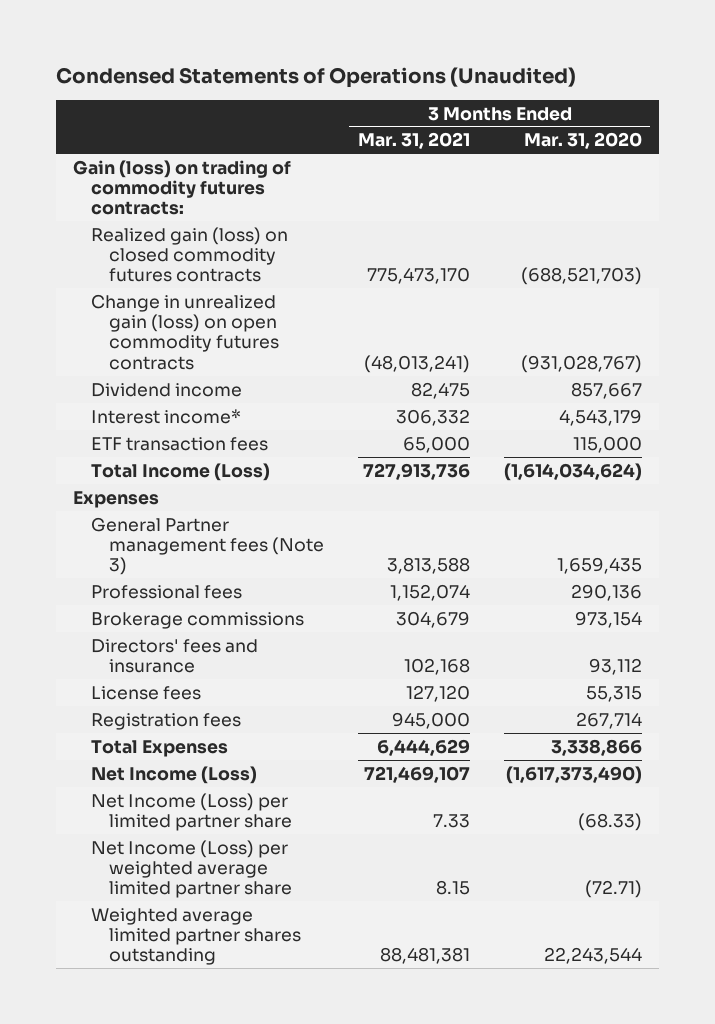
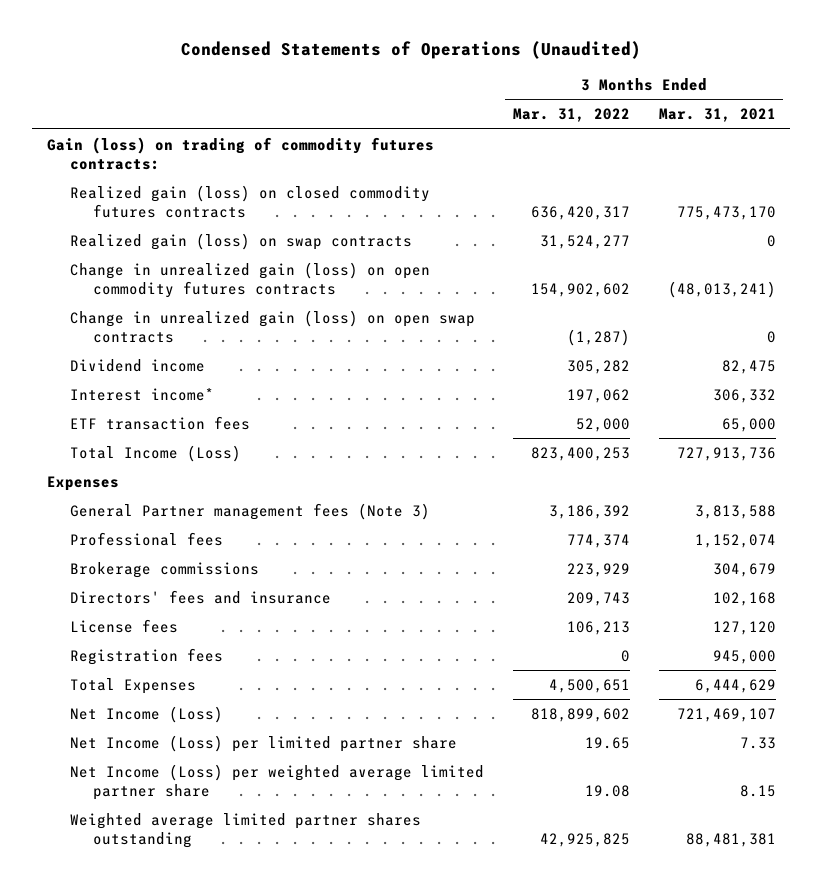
- | 3 Months Ended Mar. 31, 2021 | 3 Months Ended Mar. 31, 2020
+ | 3 Months Ended Mar. 31, 2022 | 3 Months Ended Mar. 31, 2021
+ Realized gain (loss) on swap contracts | 31,524,277 | 0
+ Change in unrealized gain (loss) on open swap contracts | (1,287) | 0

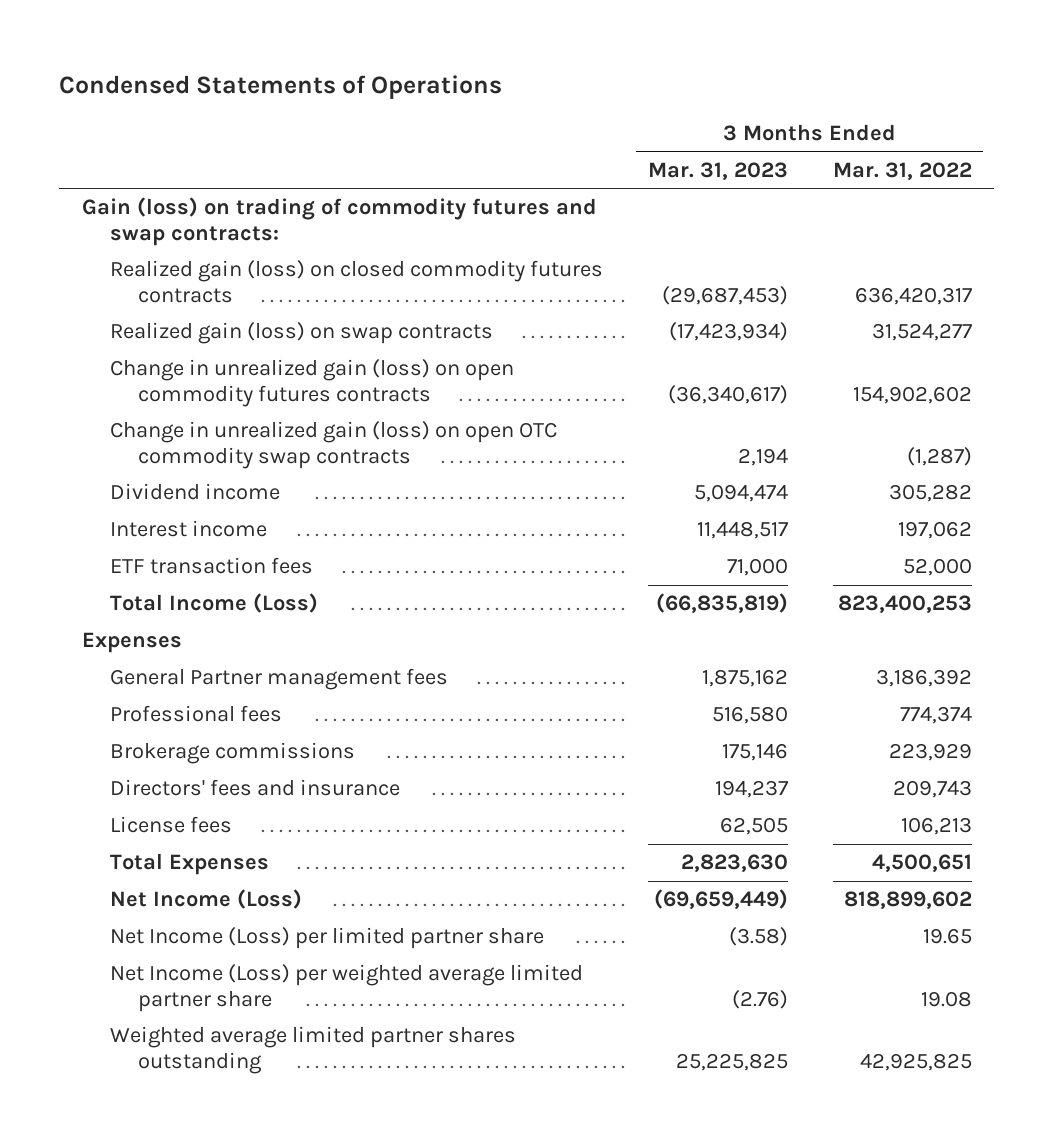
- Condensed Statements of Operations (Unaudited)
+ Condensed Statements of Operations
- | 3 Months Ended Mar. 31, 2022 | 3 Months Ended Mar. 31, 2021
+ | 3 Months Ended Mar. 31, 2023 | 3 Months Ended Mar. 31, 2022
- Gain (loss) on trading of commodity futures contracts:
+ Gain (loss) on trading of commodity futures and swap contracts:
- Change in unrealized gain (loss) on open swap contracts | (1,287) | 0
+ Change in unrealized gain (loss) on open OTC commodity swap contracts | 2,194 | (1,287)
- Interest income* | 197,062 | 306,332
+ Interest income | 11,448,517 | 197,062
- General Partner management fees (Note 3) | 3,186,392 | 3,813,588
+ General Partner management fees | 1,875,162 | 3,186,392
- Registration fees | 0 | 945,000

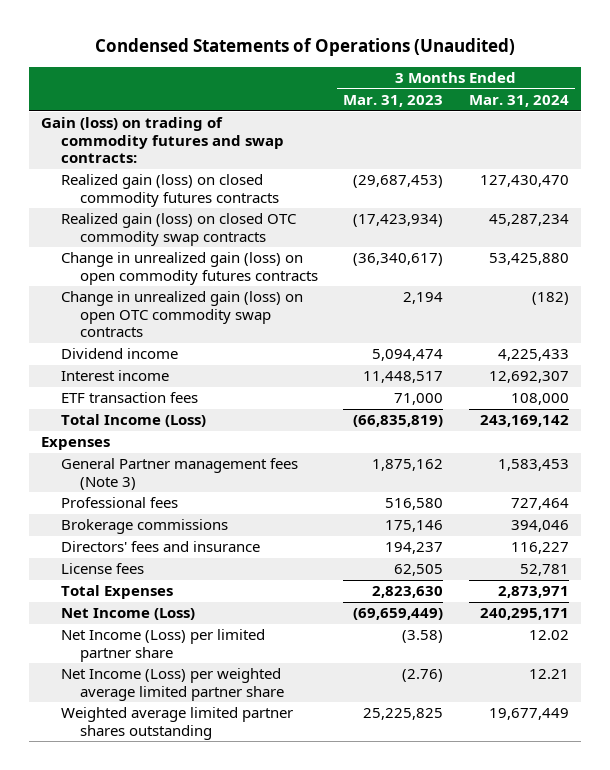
- Condensed Statements of Operations
+ Condensed Statements of Operations (Unaudited)
- | 3 Months Ended Mar. 31, 2023 | 3 Months Ended Mar. 31, 2022
+ | 3 Months Ended Mar. 31, 2023 | 3 Months Ended Mar. 31, 2024
- Realized gain (loss) on swap contracts | (17,423,934) | 31,524,277
+ Realized gain (loss) on closed OTC commodity swap contracts | (17,423,934) | 45,287,234
- General Partner management fees | 1,875,162 | 3,186,392
+ General Partner management fees (Note 3) | 1,875,162 | 1,583,453

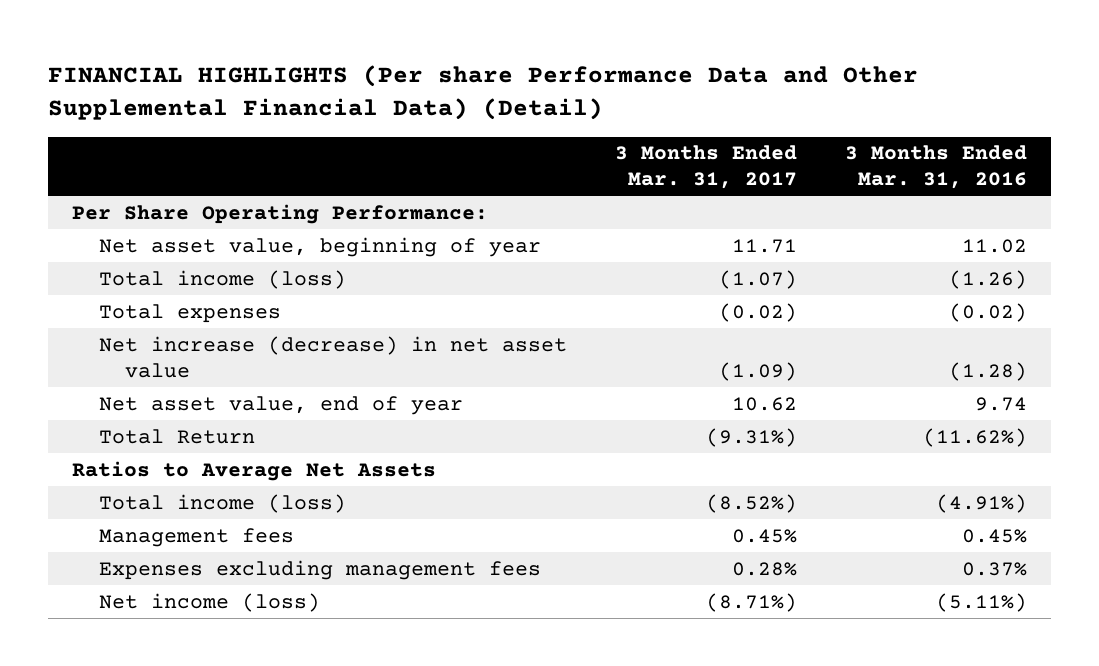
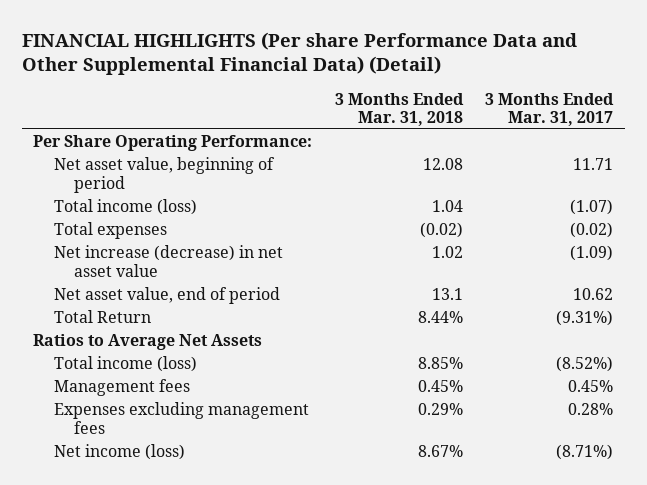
- | 3 Months Ended Mar. 31, 2017 | 3 Months Ended Mar. 31, 2016
+ | 3 Months Ended Mar. 31, 2018 | 3 Months Ended Mar. 31, 2017
- Net asset value, beginning of year | 11.71 | 11.02
+ Net asset value, beginning of period | 12.08 | 11.71
- Net asset value, end of year | 10.62 | 9.74
+ Net asset value, end of period | 13.1 | 10.62

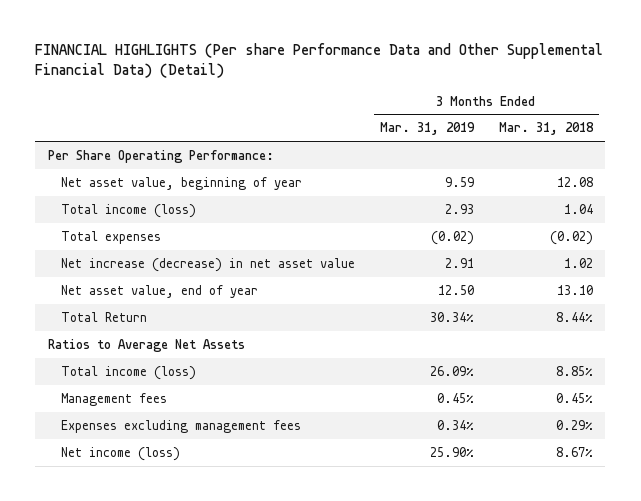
- | 3 Months Ended Mar. 31, 2018 | 3 Months Ended Mar. 31, 2017
+ | 3 Months Ended Mar. 31, 2019 | 3 Months Ended Mar. 31, 2018
- Net asset value, beginning of period | 12.08 | 11.71
+ Net asset value, beginning of year | 9.59 | 12.08
- Net asset value, end of period | 13.1 | 10.62
+ Net asset value, end of year | 12.50 | 13.10

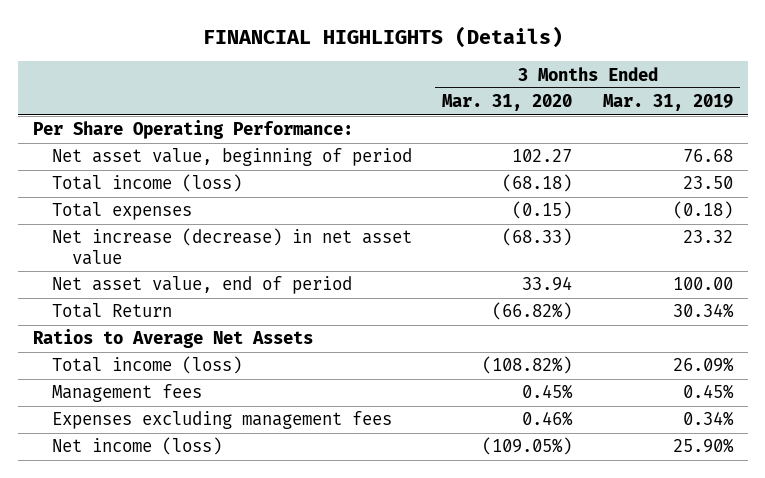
- FINANCIAL HIGHLIGHTS (Per share Performance Data and Other Supplemental Financial Data) (Detail)
+ FINANCIAL HIGHLIGHTS (Details)
- | 3 Months Ended Mar. 31, 2019 | 3 Months Ended Mar. 31, 2018
+ | 3 Months Ended Mar. 31, 2020 | 3 Months Ended Mar. 31, 2019
- Net asset value, beginning of year | 9.59 | 12.08
- Total income (loss) | 2.93 | 1.04
- Total expenses | (0.02) | (0.02)
- Net increase (decrease) in net asset value | 2.91 | 1.02
- Net asset value, end of year | 12.50 | 13.10
+ Net asset value, beginning of period | 102.27 | 76.68
+ Total income (loss) | (68.18) | 23.50
+ Total expenses | (0.15) | (0.18)
+ Net increase (decrease) in net asset value | (68.33) | 23.32
+ Net asset value, end of period | 33.94 | 100.00

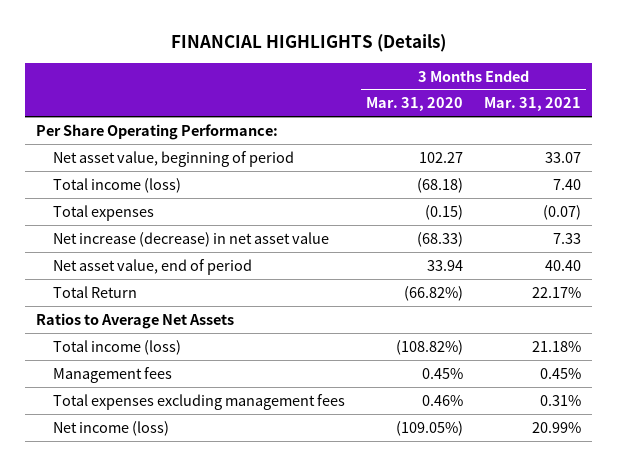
- | 3 Months Ended Mar. 31, 2020 | 3 Months Ended Mar. 31, 2019
+ | 3 Months Ended Mar. 31, 2020 | 3 Months Ended Mar. 31, 2021
- Expenses excluding management fees | 0.46% | 0.34%
+ Total expenses excluding management fees | 0.46% | 0.31%

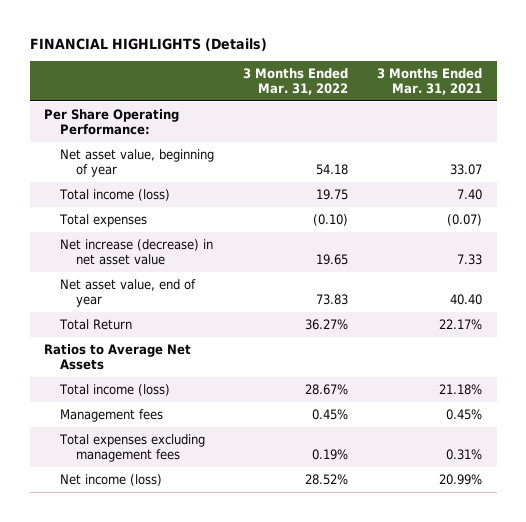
- | 3 Months Ended Mar. 31, 2020 | 3 Months Ended Mar. 31, 2021
+ | 3 Months Ended Mar. 31, 2022 | 3 Months Ended Mar. 31, 2021
- Net asset value, beginning of period | 102.27 | 33.07
+ Net asset value, beginning of year | 54.18 | 33.07
- Net asset value, end of period | 33.94 | 40.40
+ Net asset value, end of year | 73.83 | 40.40

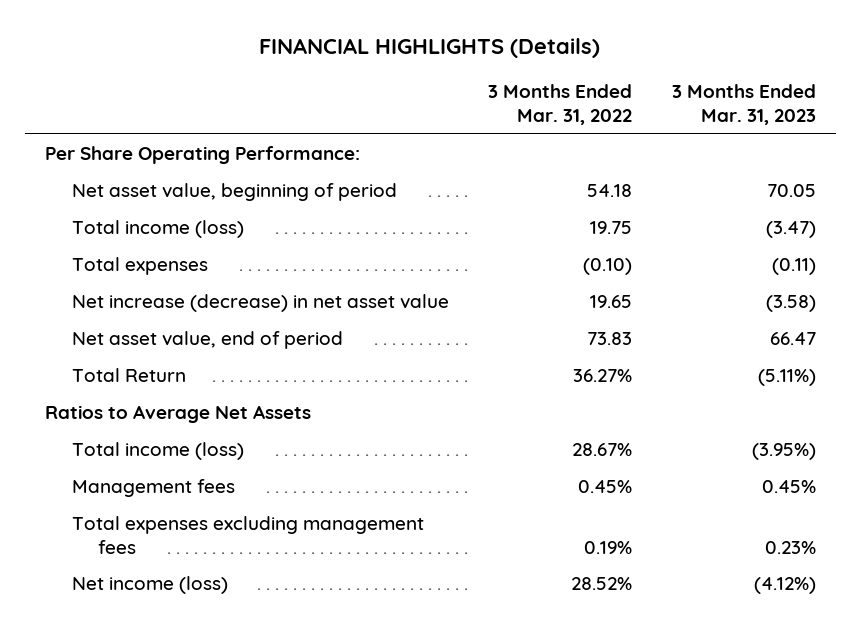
- | 3 Months Ended Mar. 31, 2022 | 3 Months Ended Mar. 31, 2021
+ | 3 Months Ended Mar. 31, 2022 | 3 Months Ended Mar. 31, 2023
- Net asset value, beginning of year | 54.18 | 33.07
+ Net asset value, beginning of period | 54.18 | 70.05
- Net asset value, end of year | 73.83 | 40.40
+ Net asset value, end of period | 73.83 | 66.47

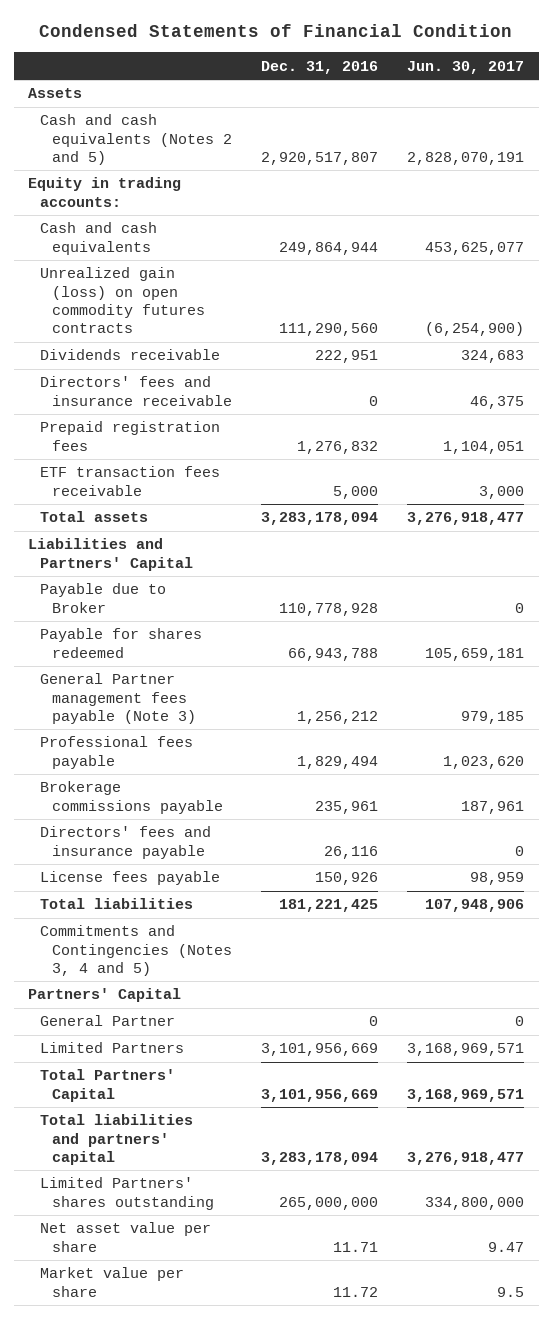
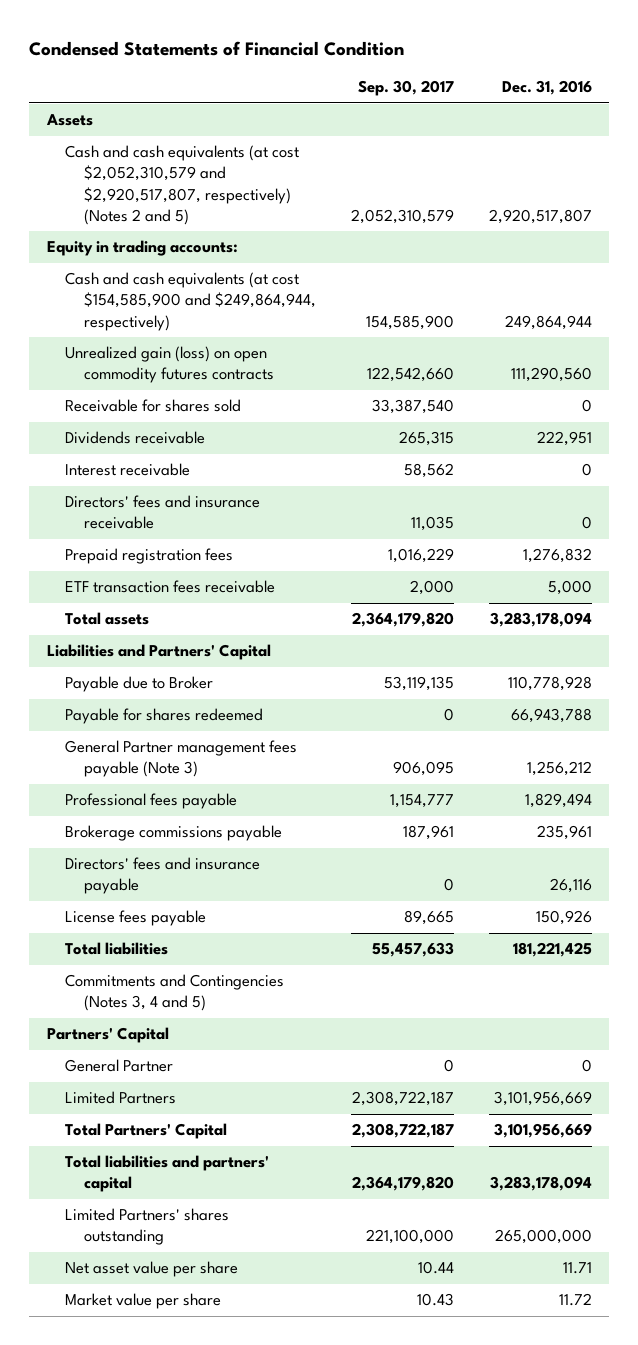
- | Dec. 31, 2016 | Jun. 30, 2017
+ | Sep. 30, 2017 | Dec. 31, 2016
- Cash and cash equivalents (Notes 2 and 5) | 2,920,517,807 | 2,828,070,191
+ Cash and cash equivalents (at cost $2,052,310,579 and $2,920,517,807, respectively) (Notes 2 and 5) | 2,052,310,579 | 2,920,517,807
- Cash and cash equivalents | 249,864,944 | 453,625,077
+ Cash and cash equivalents (at cost $154,585,900 and $249,864,944, respectively) | 154,585,900 | 249,864,944
+ Receivable for shares sold | 33,387,540 | 0
+ Interest receivable | 58,562 | 0

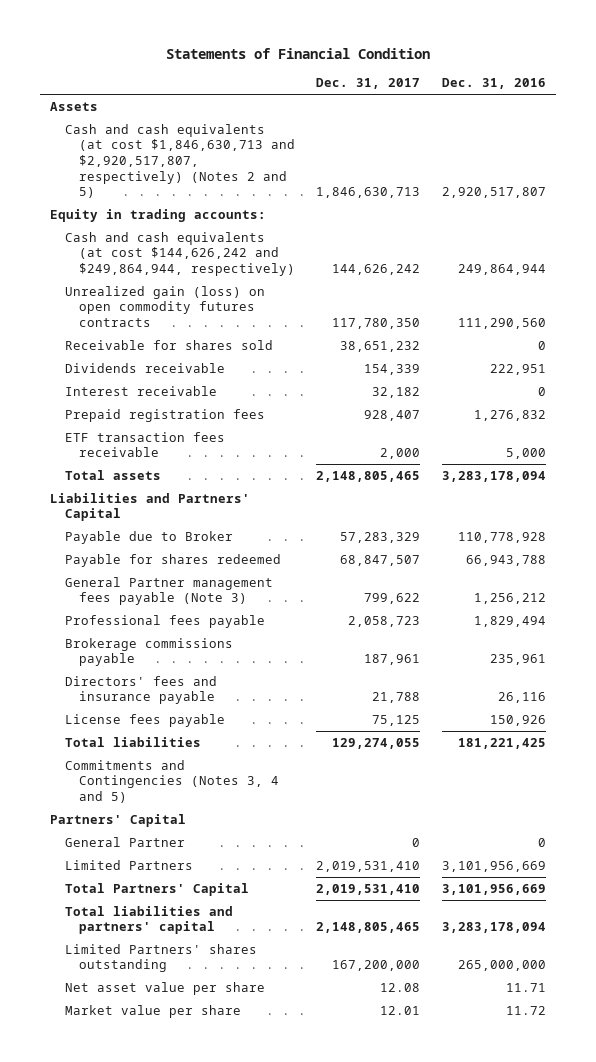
- Condensed Statements of Financial Condition
+ Statements of Financial Condition
- | Sep. 30, 2017 | Dec. 31, 2016
+ | Dec. 31, 2017 | Dec. 31, 2016
- Cash and cash equivalents (at cost $2,052,310,579 and $2,920,517,807, respectively) (Notes 2 and 5) | 2,052,310,579 | 2,920,517,807
+ Cash and cash equivalents (at cost $1,846,630,713 and $2,920,517,807, respectively) (Notes 2 and 5) | 1,846,630,713 | 2,920,517,807
- Cash and cash equivalents (at cost $154,585,900 and $249,864,944, respectively) | 154,585,900 | 249,864,944
+ Cash and cash equivalents (at cost $144,626,242 and $249,864,944, respectively) | 144,626,242 | 249,864,944
- Directors' fees and insurance receivable | 11,035 | 0

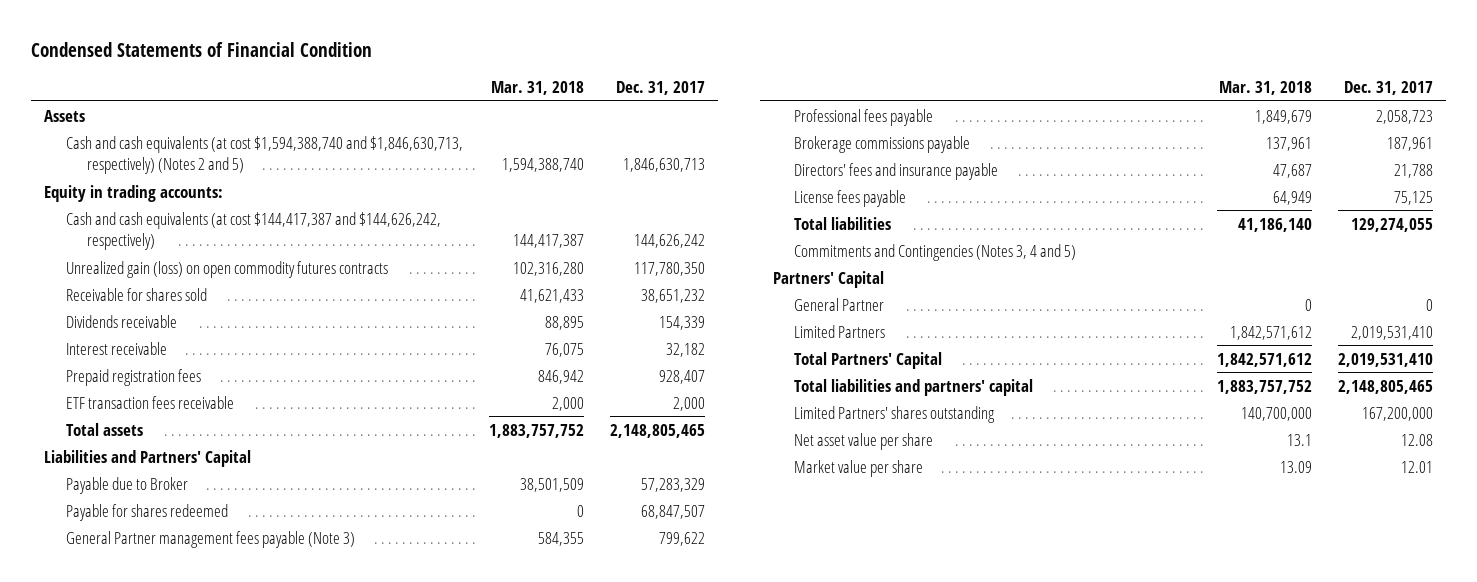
- Statements of Financial Condition
+ Condensed Statements of Financial Condition
- | Dec. 31, 2017 | Dec. 31, 2016
+ | Mar. 31, 2018 | Dec. 31, 2017
- Cash and cash equivalents (at cost $1,846,630,713 and $2,920,517,807, respectively) (Notes 2 and 5) | 1,846,630,713 | 2,920,517,807
+ Cash and cash equivalents (at cost $1,594,388,740 and $1,846,630,713, respectively) (Notes 2 and 5) | 1,594,388,740 | 1,846,630,713
- Cash and cash equivalents (at cost $144,626,242 and $249,864,944, respectively) | 144,626,242 | 249,864,944
+ Cash and cash equivalents (at cost $144,417,387 and $144,626,242, respectively) | 144,417,387 | 144,626,242

